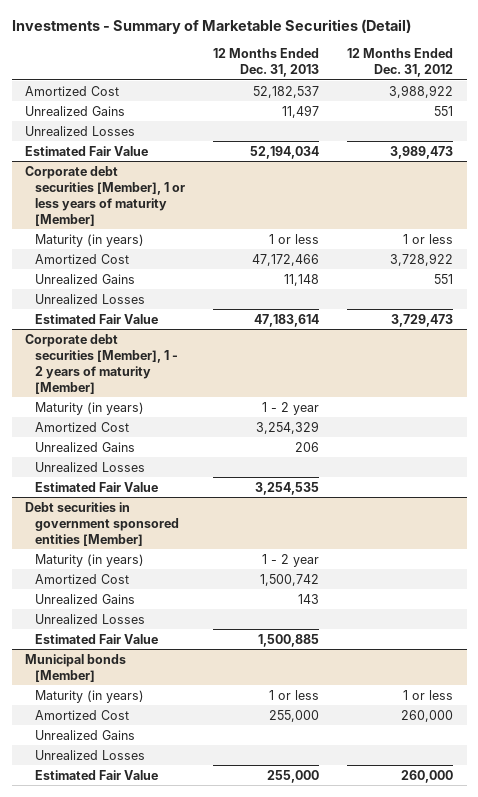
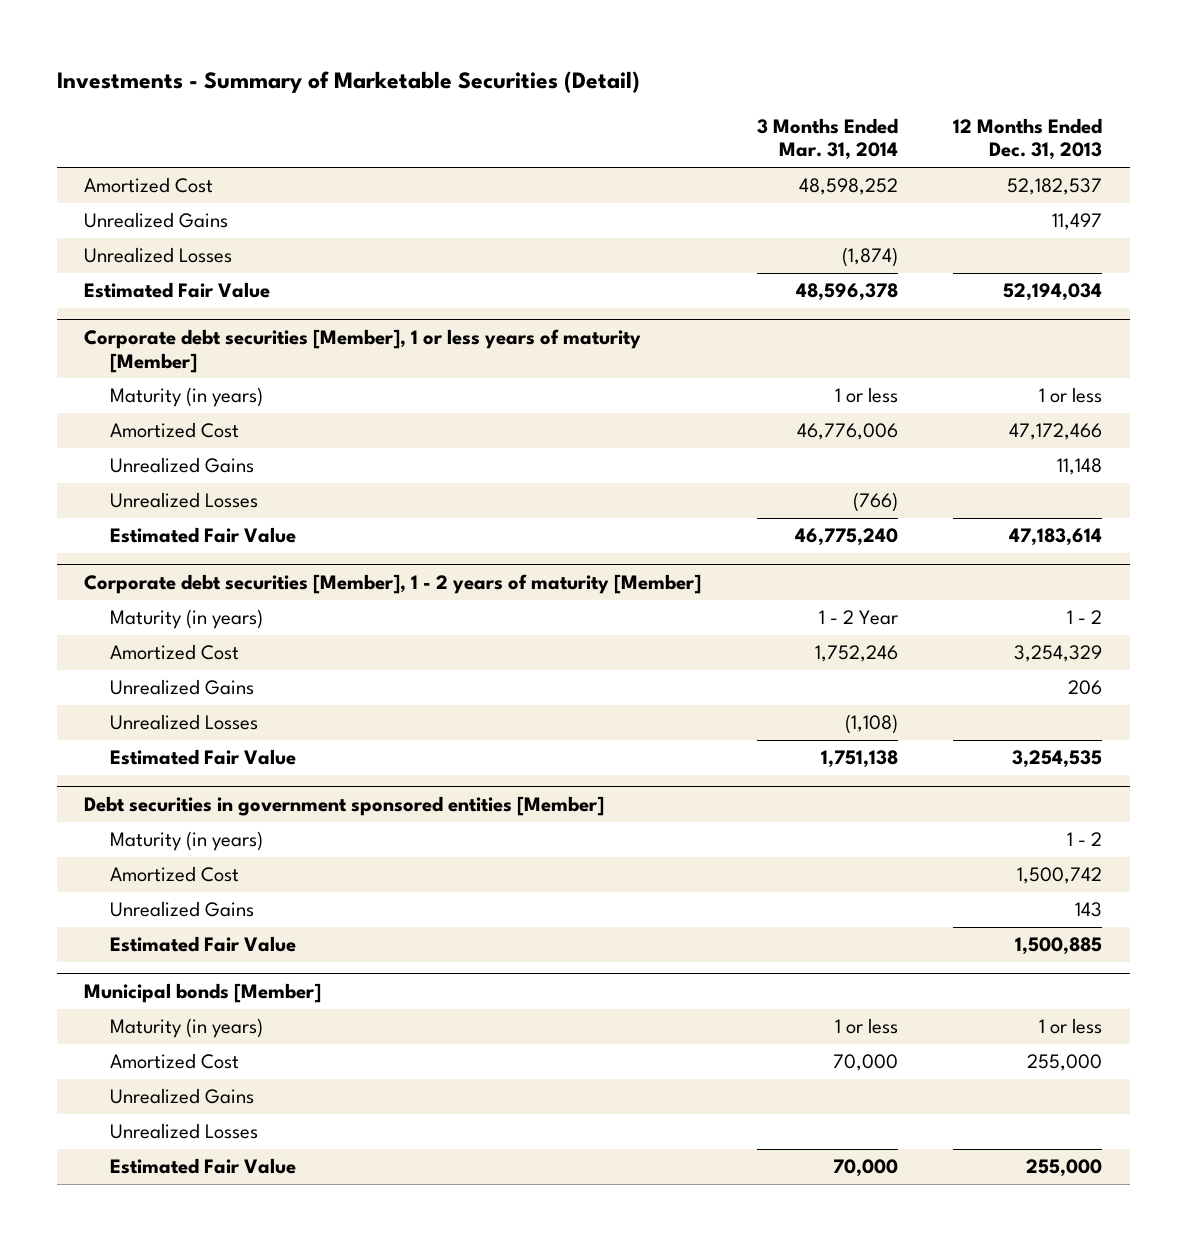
- | 12 Months Ended Dec. 31, 2013 | 12 Months Ended Dec. 31, 2012
+ | 3 Months Ended Mar. 31, 2014 | 12 Months Ended Dec. 31, 2013
@ Corporate debt securities [Member], 1 - 2 years of maturity [Member]
- Maturity (in years) | 1 - 2 year |
+ Maturity (in years) | 1 - 2 Year | 1 - 2
@ Debt securities in government sponsored entities [Member]
- Maturity (in years) | 1 - 2 year |
+ Maturity (in years) | | 1 - 2
- Unrealized Losses

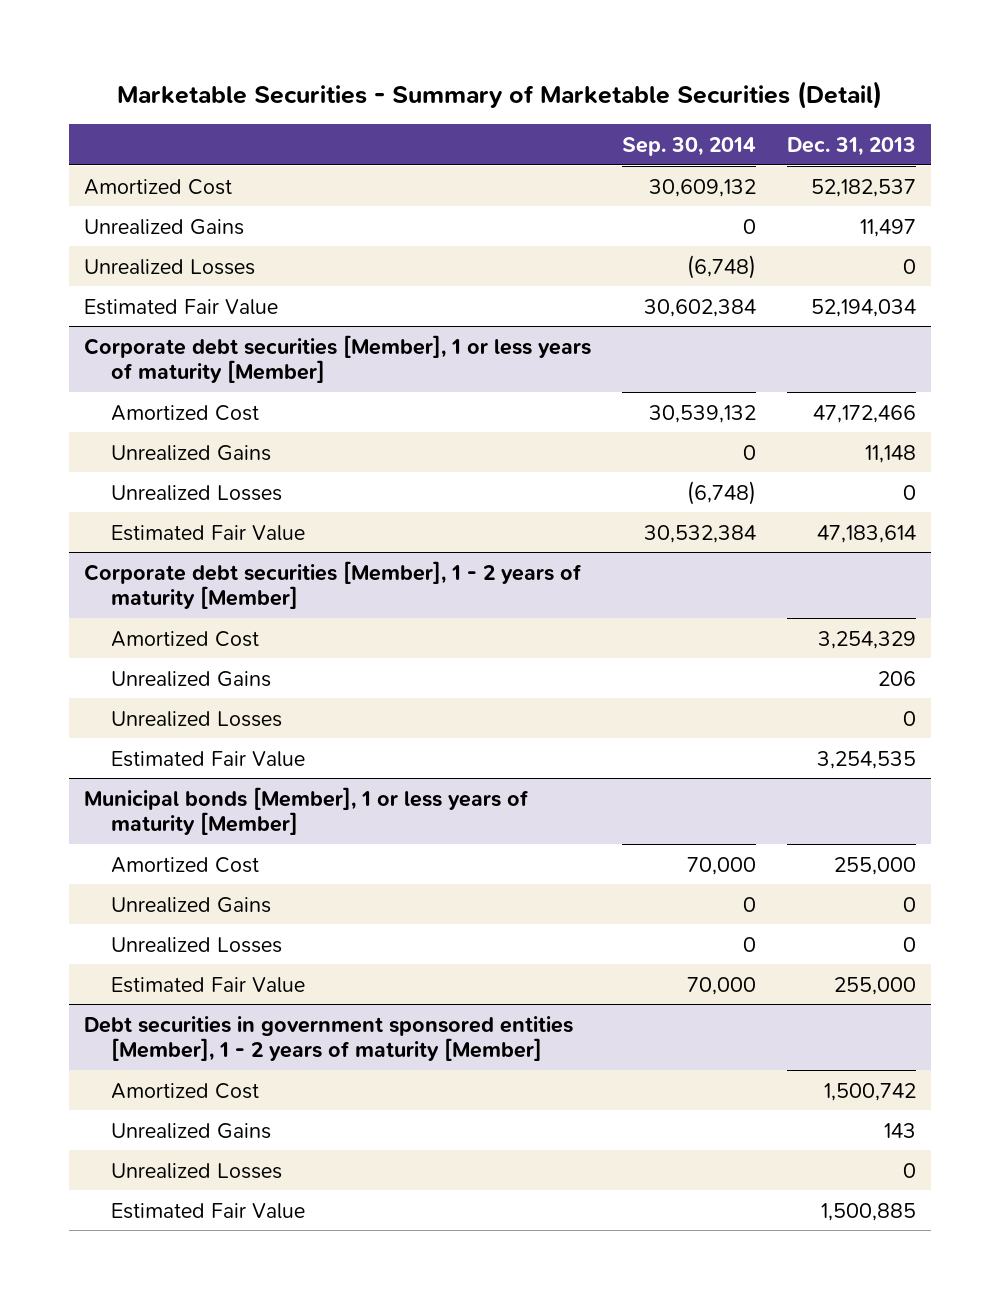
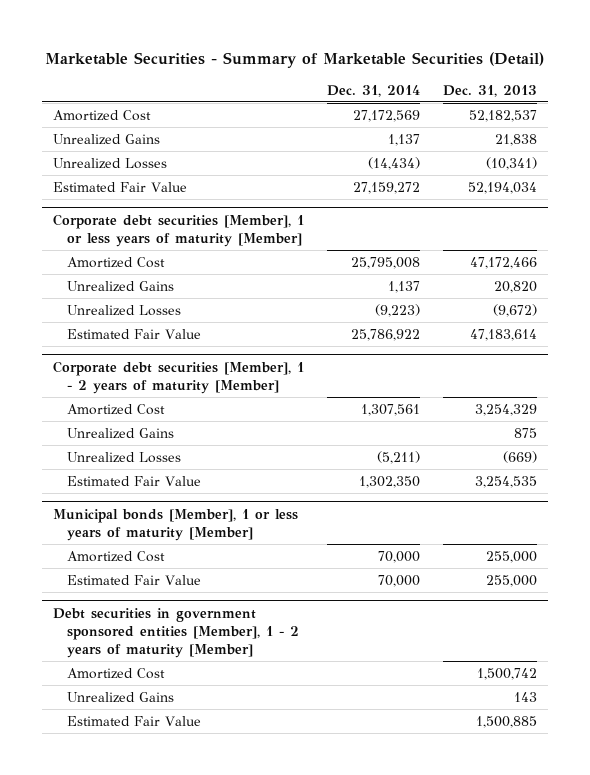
- | Sep. 30, 2014 | Dec. 31, 2013
+ | Dec. 31, 2014 | Dec. 31, 2013
- Unrealized Gains | 0 | 11,497
- Unrealized Losses | (6,748) | 0
+ Unrealized Gains | 1,137 | 21,838
+ Unrealized Losses | (14,434) | (10,341)
@ Corporate debt securities [Member], 1 or less years of maturity [Member]
- Unrealized Gains | 0 | 11,148
- Unrealized Losses | (6,748) | 0
+ Unrealized Gains | 1,137 | 20,820
+ Unrealized Losses | (9,223) | (9,672)
@ Corporate debt securities [Member], 1 - 2 years of maturity [Member]
- Unrealized Gains | | 206
- Unrealized Losses | | 0
+ Unrealized Gains | | 875
+ Unrealized Losses | (5,211) | (669)
@ Municipal bonds [Member], 1 or less years of maturity [Member]
- Unrealized Gains | 0 | 0
- Unrealized Losses | 0 | 0
@ Debt securities in government sponsored entities [Member], 1 - 2 years of maturity [Member]
- Unrealized Losses | | 0

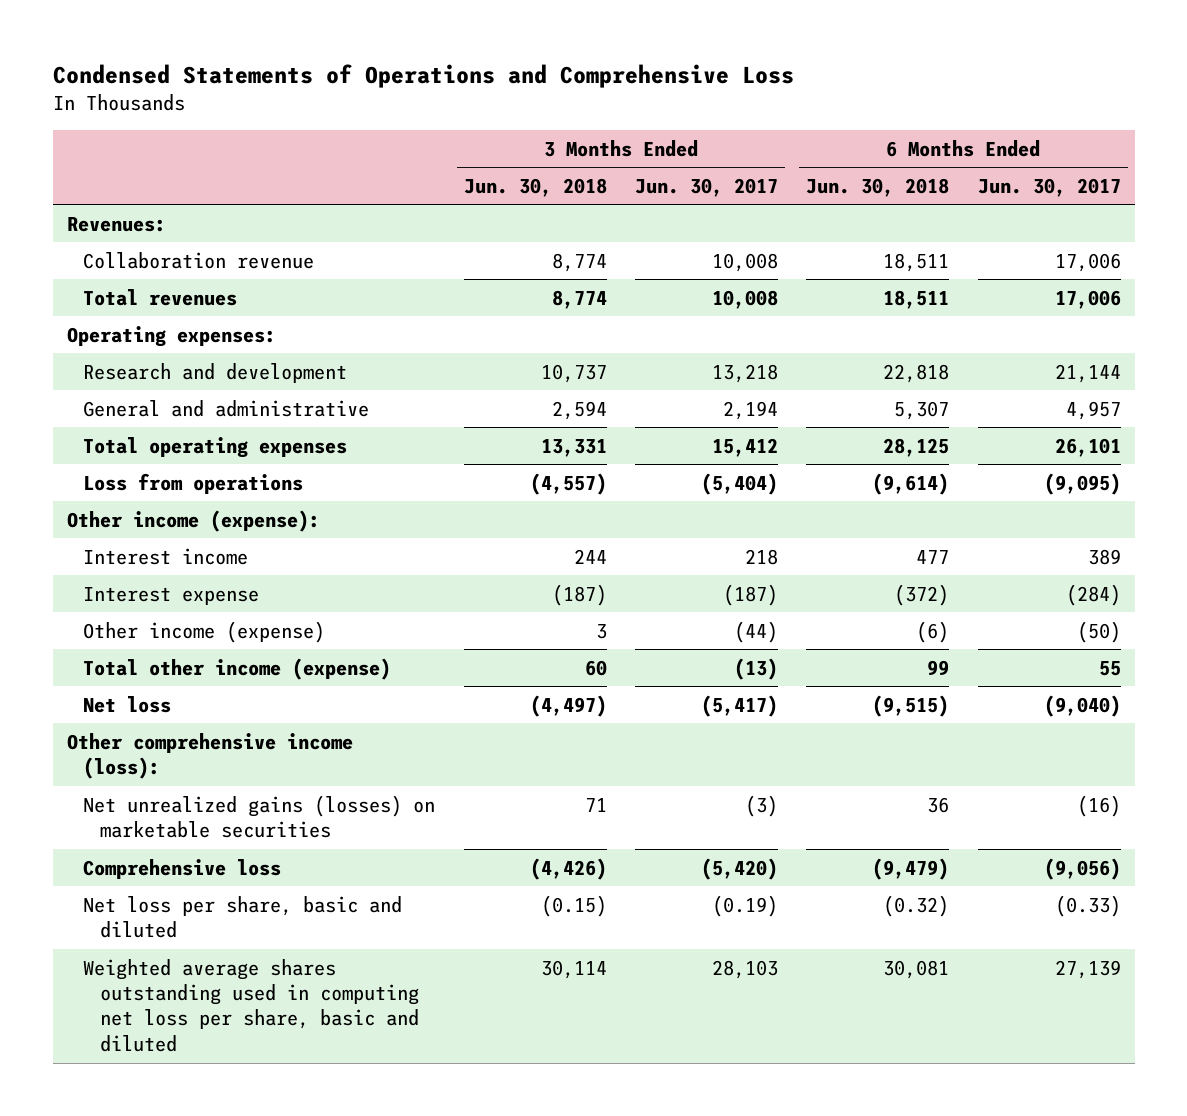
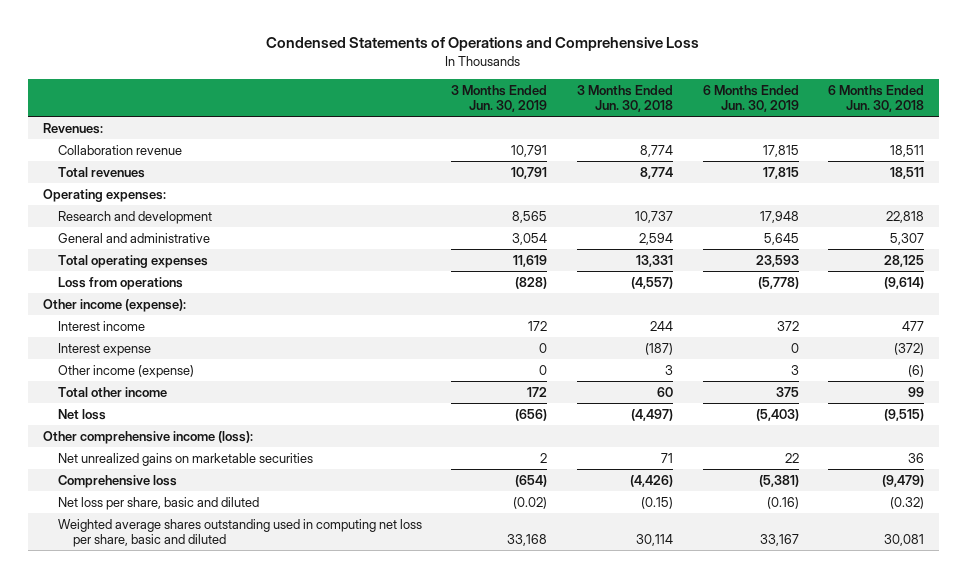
- | 3 Months Ended Jun. 30, 2018 | 3 Months Ended Jun. 30, 2017 | 6 Months Ended Jun. 30, 2018 | 6 Months Ended Jun. 30, 2017
+ | 3 Months Ended Jun. 30, 2019 | 3 Months Ended Jun. 30, 2018 | 6 Months Ended Jun. 30, 2019 | 6 Months Ended Jun. 30, 2018
- Total other income (expense) | 60 | (13) | 99 | 55
+ Total other income | 172 | 60 | 375 | 99
- Net unrealized gains (losses) on marketable securities | 71 | (3) | 36 | (16)
+ Net unrealized gains on marketable securities | 2 | 71 | 22 | 36

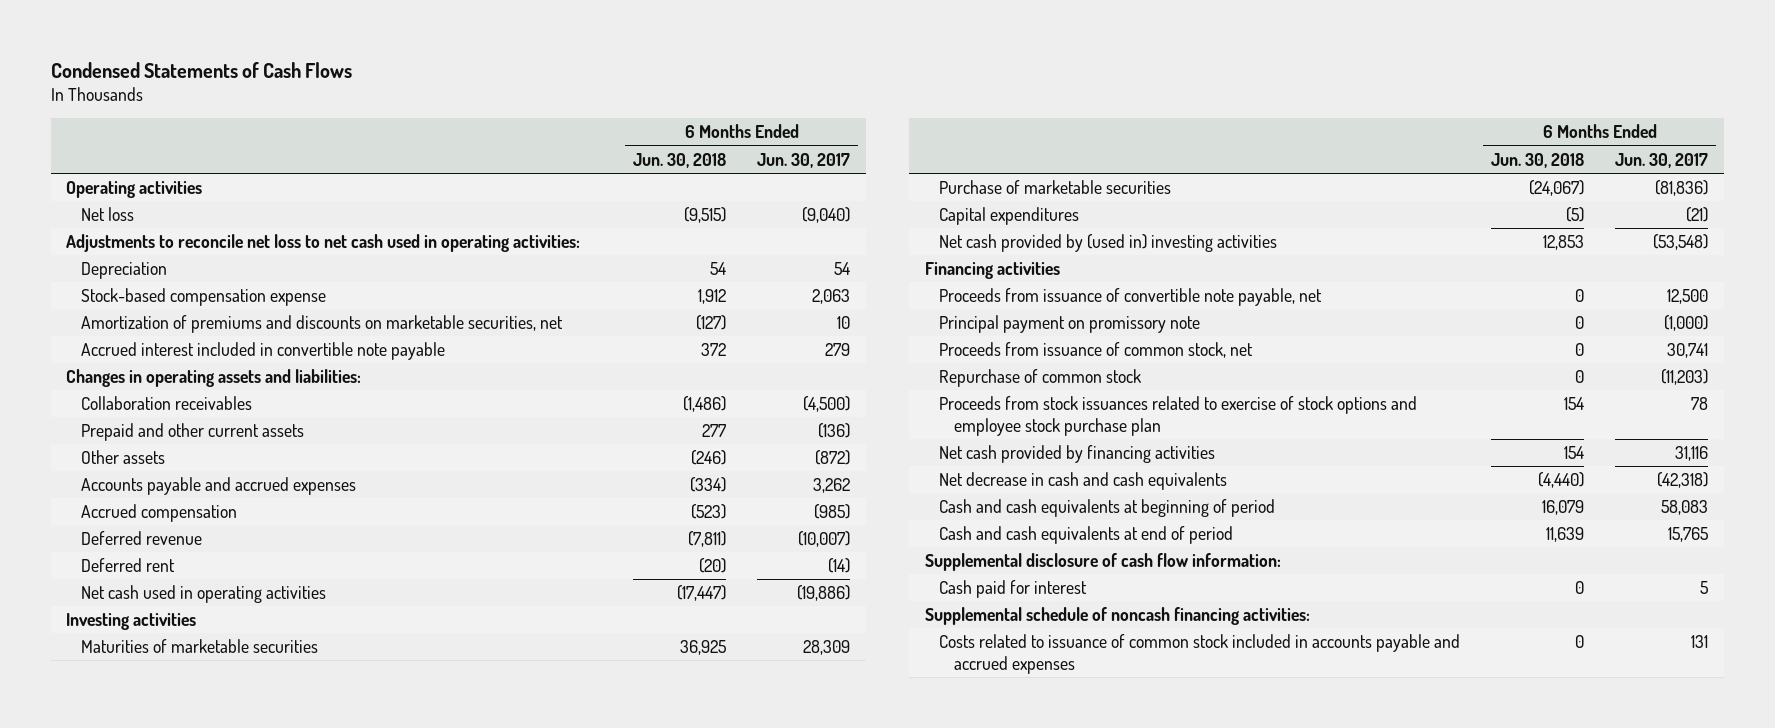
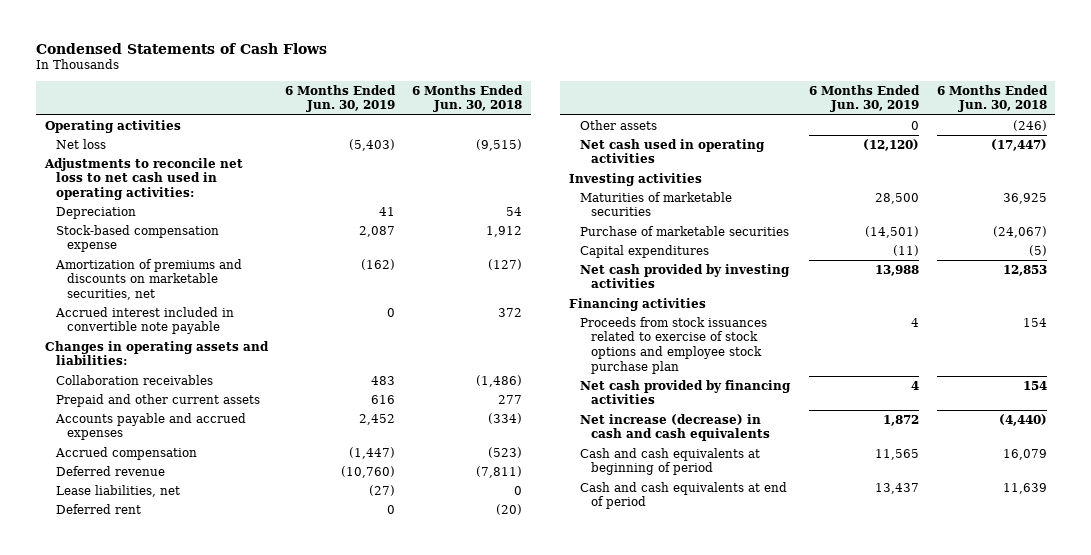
- | 6 Months Ended Jun. 30, 2018 | 6 Months Ended Jun. 30, 2017
+ | 6 Months Ended Jun. 30, 2019 | 6 Months Ended Jun. 30, 2018
+ Lease liabilities, net | (27) | 0
moved down: Other assets | 0 | (246)
- Net cash provided by (used in) investing activities | 12,853 | (53,548)
+ Net cash provided by investing activities | 13,988 | 12,853
- Proceeds from issuance of convertible note payable, net | 0 | 12,500
- Principal payment on promissory note | 0 | (1,000)
- Proceeds from issuance of common stock, net | 0 | 30,741
- Repurchase of common stock | 0 | (11,203)
- Net decrease in cash and cash equivalents | (4,440) | (42,318)
+ Net increase (decrease) in cash and cash equivalents | 1,872 | (4,440)
- Supplemental disclosure of cash flow information:
- Cash paid for interest | 0 | 5
- Supplemental schedule of noncash financing activities:
- Costs related to issuance of common stock included in accounts payable and accrued expenses | 0 | 131

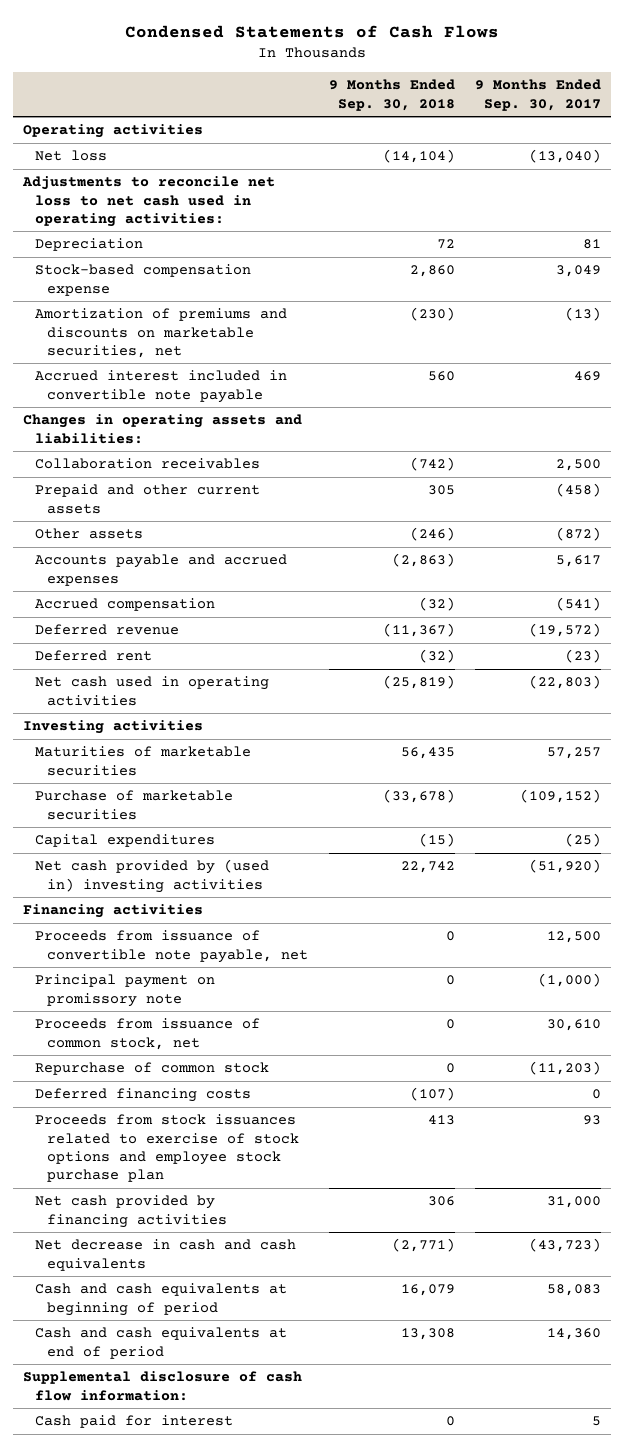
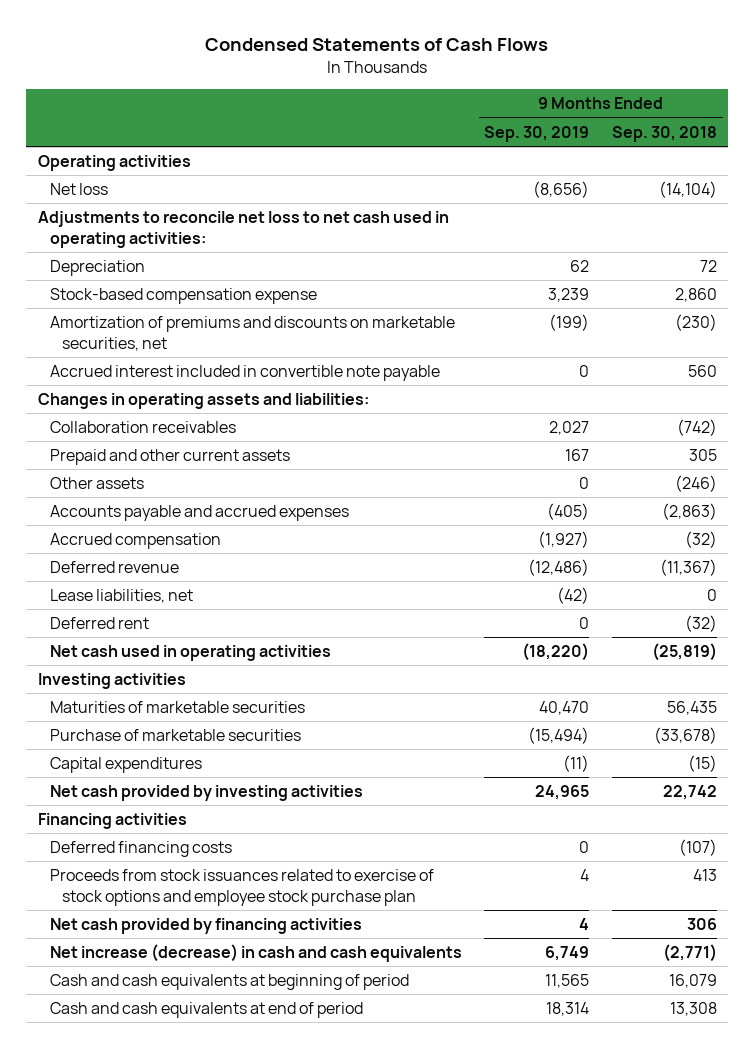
- | 9 Months Ended Sep. 30, 2018 | 9 Months Ended Sep. 30, 2017
+ | 9 Months Ended Sep. 30, 2019 | 9 Months Ended Sep. 30, 2018
+ Lease liabilities, net | (42) | 0
- Net cash provided by (used in) investing activities | 22,742 | (51,920)
+ Net cash provided by investing activities | 24,965 | 22,742
- Proceeds from issuance of convertible note payable, net | 0 | 12,500
- Principal payment on promissory note | 0 | (1,000)
- Proceeds from issuance of common stock, net | 0 | 30,610
- Repurchase of common stock | 0 | (11,203)
- Net decrease in cash and cash equivalents | (2,771) | (43,723)
+ Net increase (decrease) in cash and cash equivalents | 6,749 | (2,771)
- Supplemental disclosure of cash flow information:
- Cash paid for interest | 0 | 5

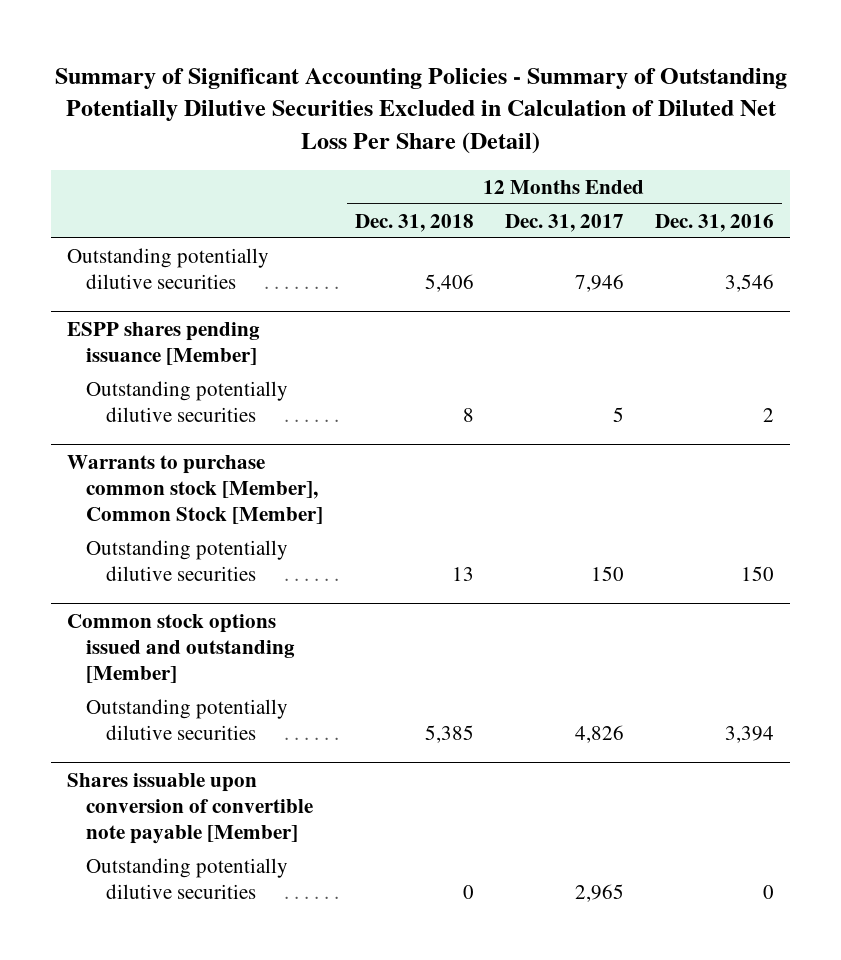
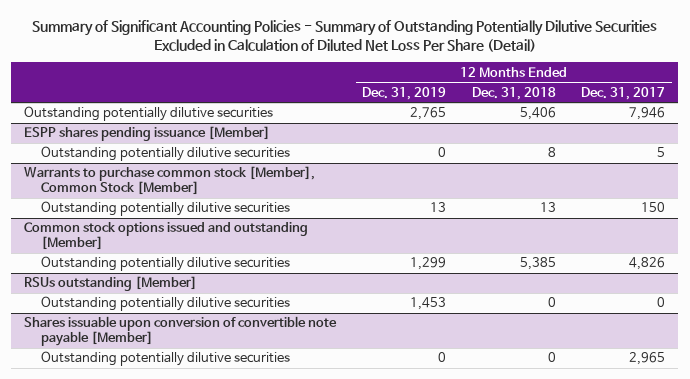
- | 12 Months Ended Dec. 31, 2018 | 12 Months Ended Dec. 31, 2017 | 12 Months Ended Dec. 31, 2016
+ | 12 Months Ended Dec. 31, 2019 | 12 Months Ended Dec. 31, 2018 | 12 Months Ended Dec. 31, 2017
+ RSUs outstanding [Member]
+ Outstanding potentially dilutive securities | 1,453 | 0 | 0

